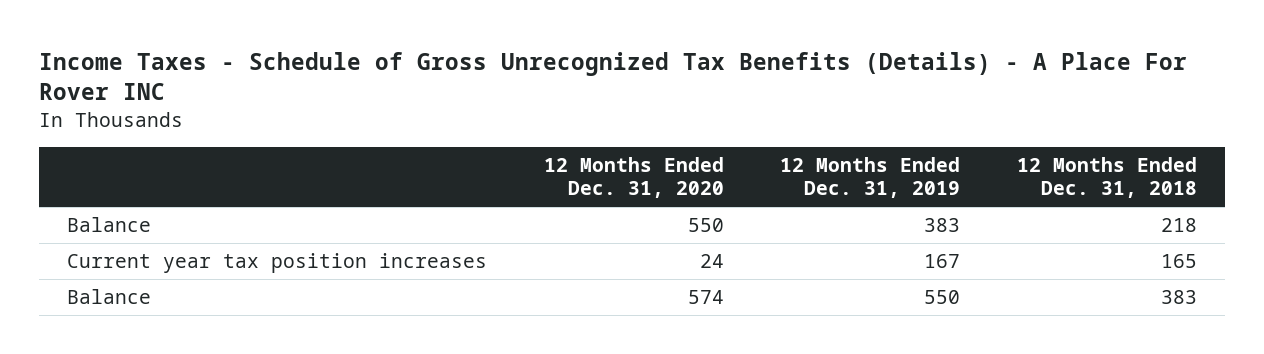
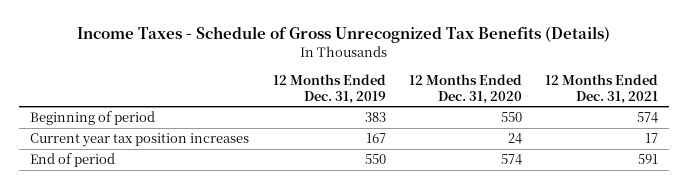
- Income Taxes - Schedule of Gross Unrecognized Tax Benefits (Details) - A Place For Rover INC
+ Income Taxes - Schedule of Gross Unrecognized Tax Benefits (Details)
- | 12 Months Ended Dec. 31, 2020 | 12 Months Ended Dec. 31, 2019 | 12 Months Ended Dec. 31, 2018
+ | 12 Months Ended Dec. 31, 2019 | 12 Months Ended Dec. 31, 2020 | 12 Months Ended Dec. 31, 2021
- Balance | 550 | 383 | 218
+ Beginning of period | 383 | 550 | 574
- Balance | 574 | 550 | 383
+ End of period | 550 | 574 | 591

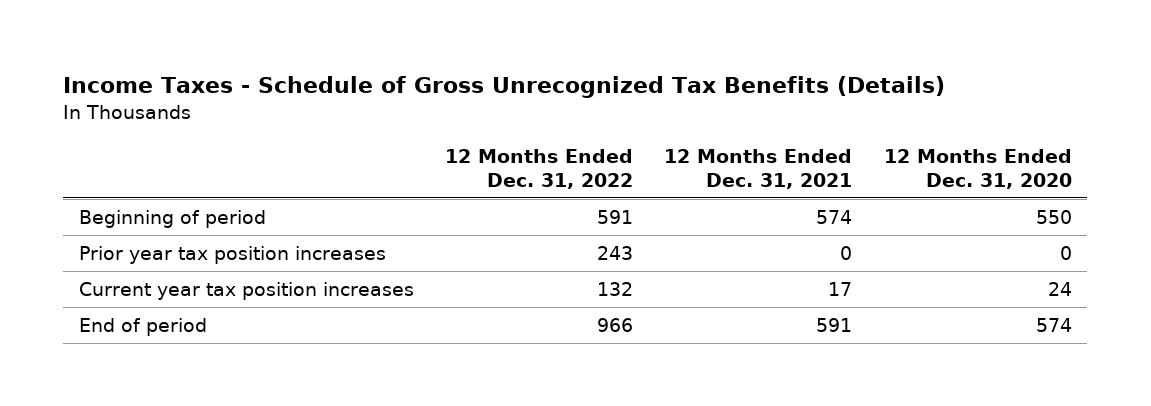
- | 12 Months Ended Dec. 31, 2019 | 12 Months Ended Dec. 31, 2020 | 12 Months Ended Dec. 31, 2021
+ | 12 Months Ended Dec. 31, 2022 | 12 Months Ended Dec. 31, 2021 | 12 Months Ended Dec. 31, 2020
+ Prior year tax position increases | 243 | 0 | 0

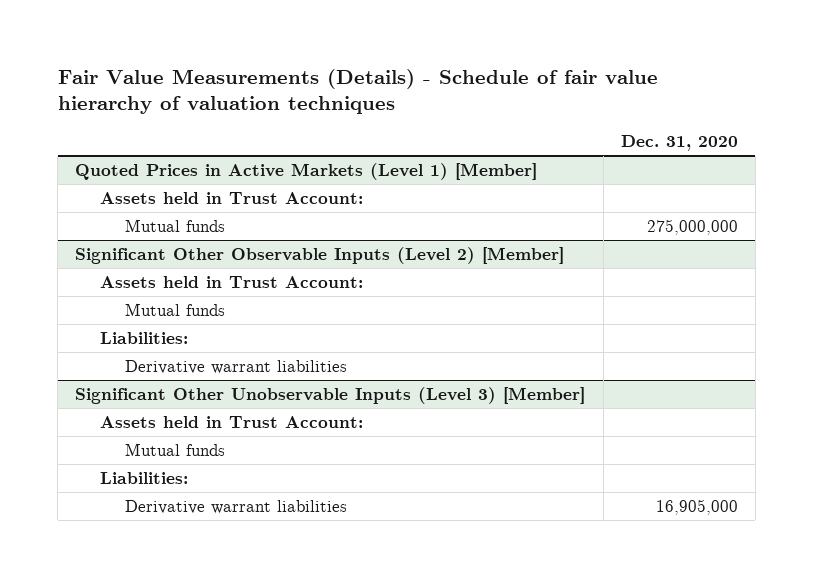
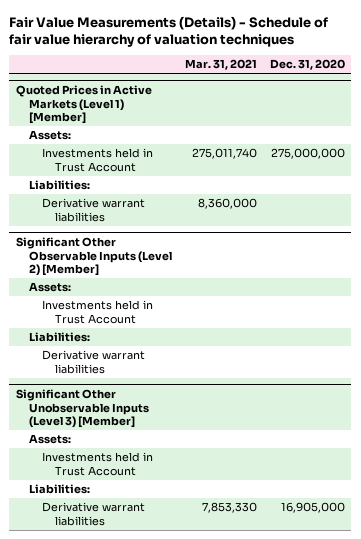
- | Dec. 31, 2020
+ | Mar. 31, 2021 | Dec. 31, 2020
@ Quoted Prices in Active Markets (Level 1) [Member]
- Assets held in Trust Account:
- Mutual funds | 275,000,000
+ Assets:
+ Investments held in Trust Account | 275,011,740 | 275,000,000
+ Liabilities:
+ Derivative warrant liabilities | 8,360,000 |
@ Significant Other Observable Inputs (Level 2) [Member]
- Assets held in Trust Account:
- Mutual funds
+ Assets:
+ Investments held in Trust Account
@ Significant Other Unobservable Inputs (Level 3) [Member]
- Assets held in Trust Account:
- Mutual funds
+ Assets:
+ Investments held in Trust Account

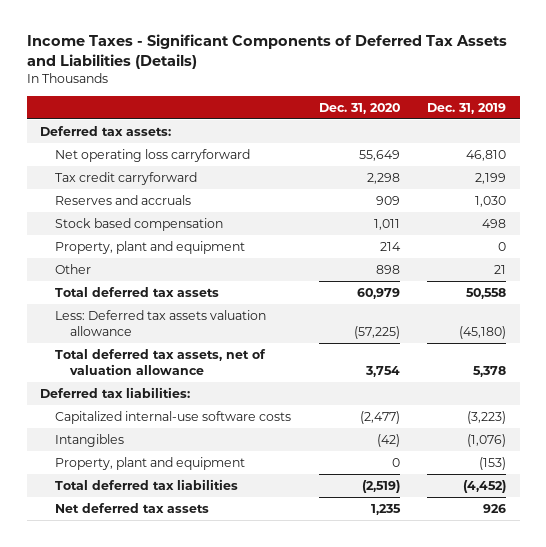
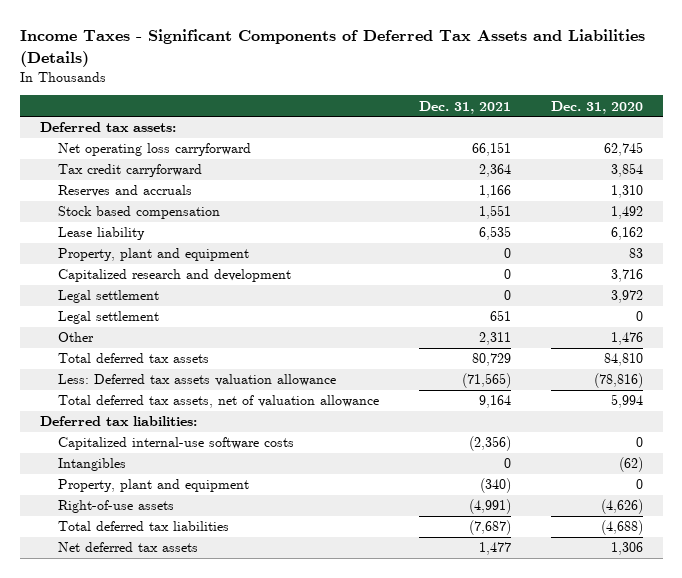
- | Dec. 31, 2020 | Dec. 31, 2019
+ | Dec. 31, 2021 | Dec. 31, 2020
- Net operating loss carryforward | 55,649 | 46,810
- Tax credit carryforward | 2,298 | 2,199
- Reserves and accruals | 909 | 1,030
- Stock based compensation | 1,011 | 498
- Property, plant and equipment | 214 | 0
- Other | 898 | 21
- Total deferred tax assets | 60,979 | 50,558
- Less: Deferred tax assets valuation allowance | (57,225) | (45,180)
- Total deferred tax assets, net of valuation allowance | 3,754 | 5,378
+ Net operating loss carryforward | 66,151 | 62,745
+ Tax credit carryforward | 2,364 | 3,854
+ Reserves and accruals | 1,166 | 1,310
+ Stock based compensation | 1,551 | 1,492
+ Lease liability | 6,535 | 6,162
+ Property, plant and equipment | 0 | 83
+ Capitalized research and development | 0 | 3,716
+ Legal settlement | 0 | 3,972
+ Legal settlement | 651 | 0
+ Other | 2,311 | 1,476
+ Total deferred tax assets | 80,729 | 84,810
+ Less: Deferred tax assets valuation allowance | (71,565) | (78,816)
+ Total deferred tax assets, net of valuation allowance | 9,164 | 5,994
- Capitalized internal-use software costs | (2,477) | (3,223)
- Intangibles | (42) | (1,076)
+ Capitalized internal-use software costs | (2,356) | 0
+ Intangibles | 0 | (62)
- Total deferred tax liabilities | (2,519) | (4,452)
- Net deferred tax assets | 1,235 | 926
+ Right-of-use assets | (4,991) | (4,626)
+ Total deferred tax liabilities | (7,687) | (4,688)
+ Net deferred tax assets | 1,477 | 1,306

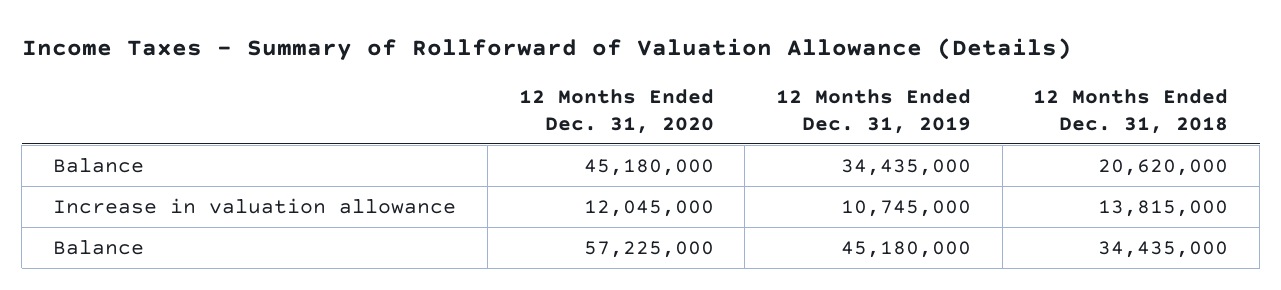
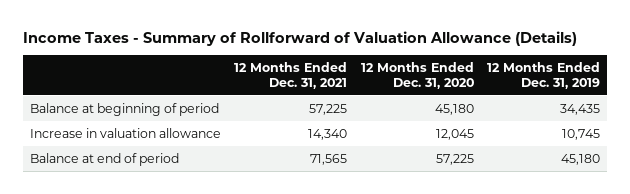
- | 12 Months Ended Dec. 31, 2020 | 12 Months Ended Dec. 31, 2019 | 12 Months Ended Dec. 31, 2018
+ | 12 Months Ended Dec. 31, 2021 | 12 Months Ended Dec. 31, 2020 | 12 Months Ended Dec. 31, 2019
- Balance | 45,180,000 | 34,435,000 | 20,620,000
- Increase in valuation allowance | 12,045,000 | 10,745,000 | 13,815,000
- Balance | 57,225,000 | 45,180,000 | 34,435,000
+ Balance at beginning of period | 57,225 | 45,180 | 34,435
+ Increase in valuation allowance | 14,340 | 12,045 | 10,745
+ Balance at end of period | 71,565 | 57,225 | 45,180

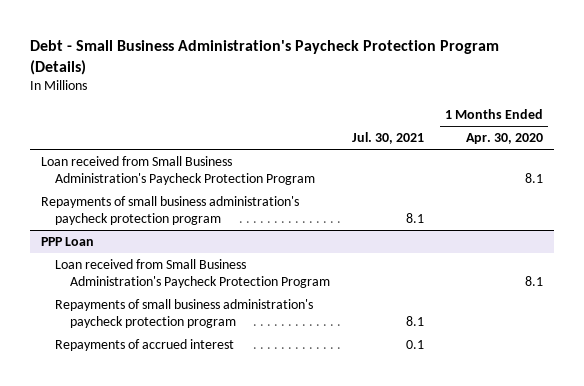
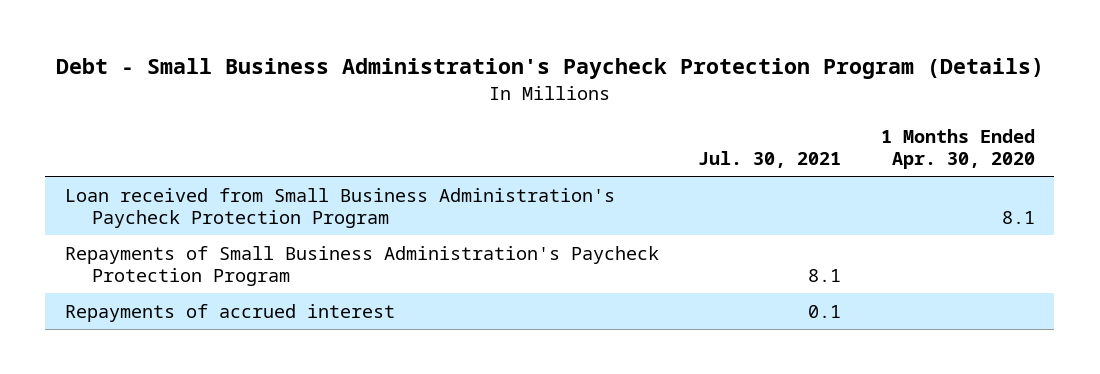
- Repayments of small business administration's paycheck protection program | 8.1 |
- PPP Loan
- Loan received from Small Business Administration's Paycheck Protection Program | | 8.1
- Repayments of small business administration's paycheck protection program | 8.1 |
+ Repayments of Small Business Administration's Paycheck Protection Program | 8.1 |

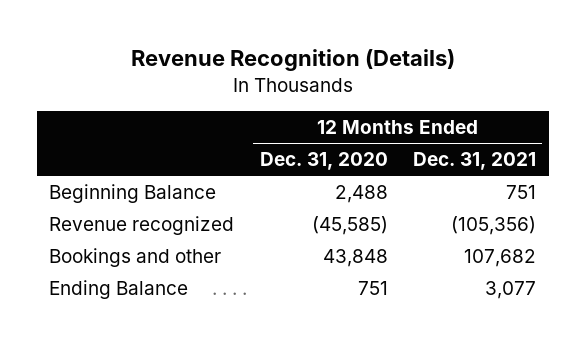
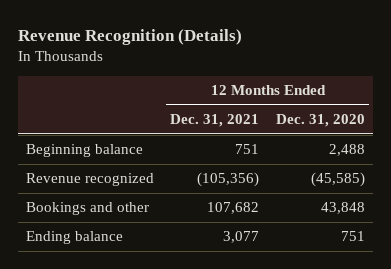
- | 12 Months Ended Dec. 31, 2020 | 12 Months Ended Dec. 31, 2021
+ | 12 Months Ended Dec. 31, 2021 | 12 Months Ended Dec. 31, 2020
- Beginning Balance | 2,488 | 751
+ Beginning balance | 751 | 2,488
- Ending Balance | 751 | 3,077
+ Ending balance | 3,077 | 751

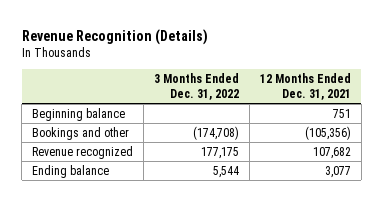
- | 12 Months Ended Dec. 31, 2021 | 12 Months Ended Dec. 31, 2020
+ | 3 Months Ended Dec. 31, 2022 | 12 Months Ended Dec. 31, 2021
- Revenue recognized | (105,356) | (45,585)
- Bookings and other | 107,682 | 43,848
+ Bookings and other | (174,708) | (105,356)
+ Revenue recognized | 177,175 | 107,682

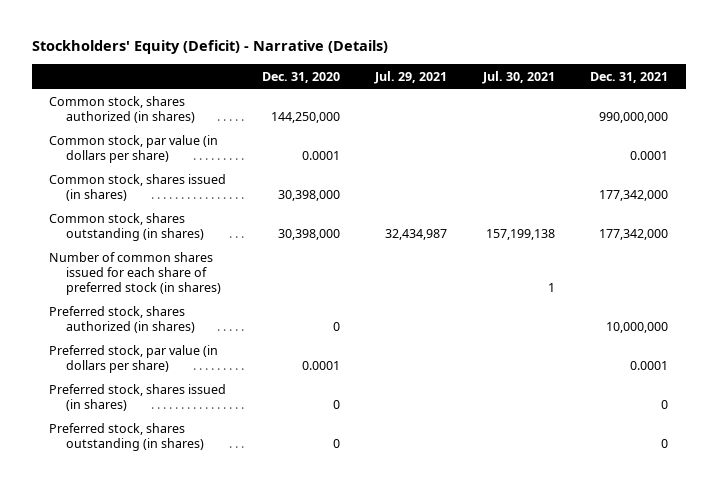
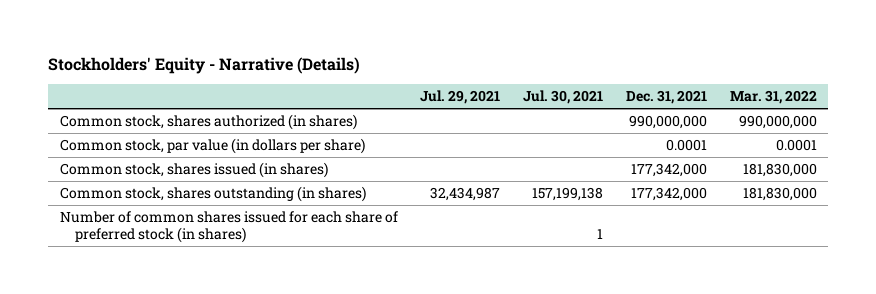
- Stockholders' Equity (Deficit) - Narrative (Details)
+ Stockholders' Equity - Narrative (Details)
- | Dec. 31, 2020 | Jul. 29, 2021 | Jul. 30, 2021 | Dec. 31, 2021
+ | Jul. 29, 2021 | Jul. 30, 2021 | Dec. 31, 2021 | Mar. 31, 2022
- Preferred stock, shares authorized (in shares) | 0 | | | 10,000,000
- Preferred stock, par value (in dollars per share) | 0.0001 | | | 0.0001
- Preferred stock, shares issued (in shares) | 0 | | | 0
- Preferred stock, shares outstanding (in shares) | 0 | | | 0

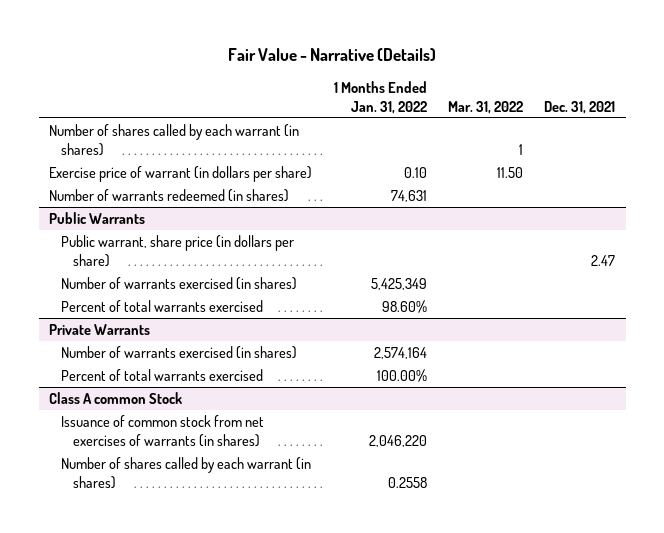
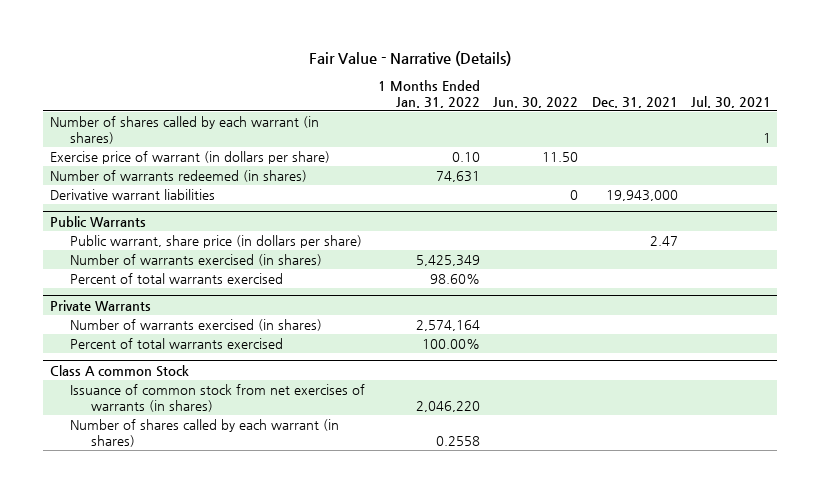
- | 1 Months Ended Jan. 31, 2022 | Mar. 31, 2022 | Dec. 31, 2021
+ | 1 Months Ended Jan. 31, 2022 | Jun. 30, 2022 | Dec. 31, 2021 | Jul. 30, 2021
+ Derivative warrant liabilities | | 0 | 19,943,000 |

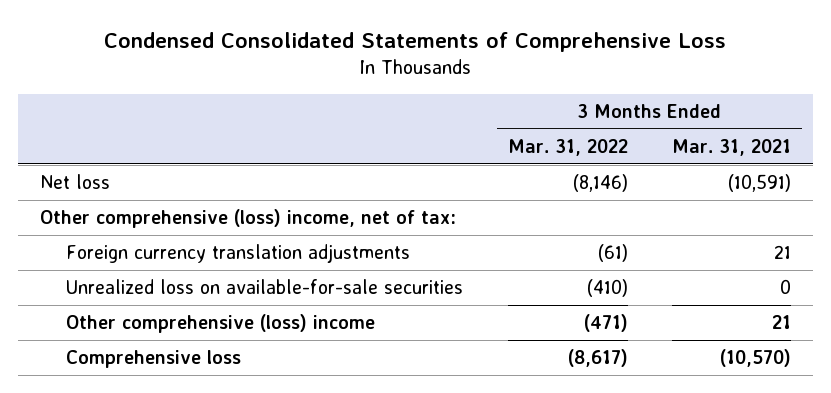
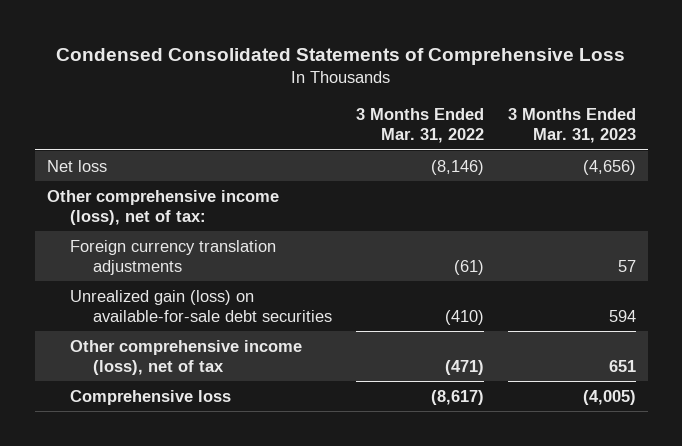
- | 3 Months Ended Mar. 31, 2022 | 3 Months Ended Mar. 31, 2021
+ | 3 Months Ended Mar. 31, 2022 | 3 Months Ended Mar. 31, 2023
- Other comprehensive (loss) income, net of tax:
+ Other comprehensive income (loss), net of tax:
- Unrealized loss on available-for-sale securities | (410) | 0
- Other comprehensive (loss) income | (471) | 21
+ Unrealized gain (loss) on available-for-sale debt securities | (410) | 594
+ Other comprehensive income (loss), net of tax | (471) | 651

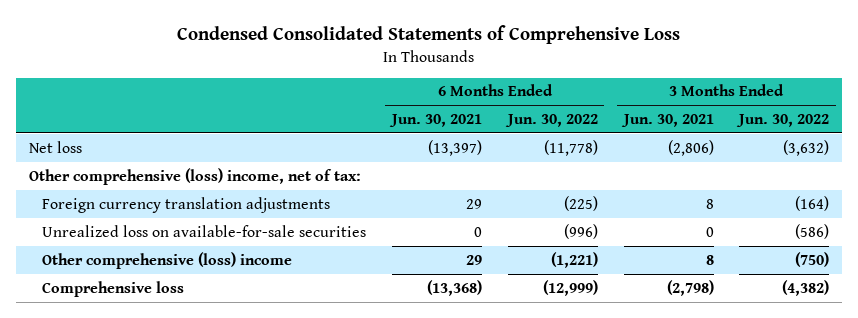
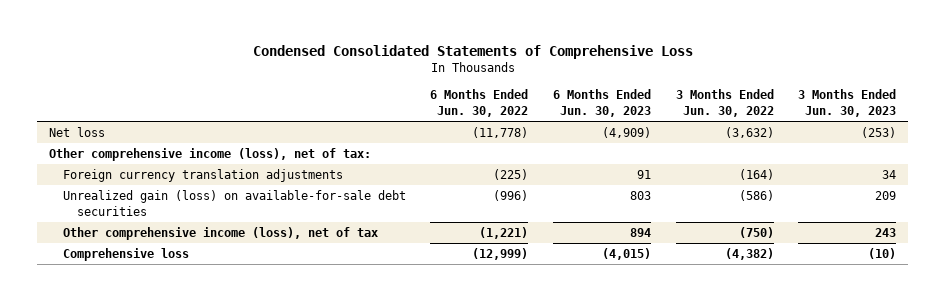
- | 6 Months Ended Jun. 30, 2021 | 6 Months Ended Jun. 30, 2022 | 3 Months Ended Jun. 30, 2021 | 3 Months Ended Jun. 30, 2022
+ | 6 Months Ended Jun. 30, 2022 | 6 Months Ended Jun. 30, 2023 | 3 Months Ended Jun. 30, 2022 | 3 Months Ended Jun. 30, 2023
- Other comprehensive (loss) income, net of tax:
+ Other comprehensive income (loss), net of tax:
- Unrealized loss on available-for-sale securities | 0 | (996) | 0 | (586)
- Other comprehensive (loss) income | 29 | (1,221) | 8 | (750)
+ Unrealized gain (loss) on available-for-sale debt securities | (996) | 803 | (586) | 209
+ Other comprehensive income (loss), net of tax | (1,221) | 894 | (750) | 243

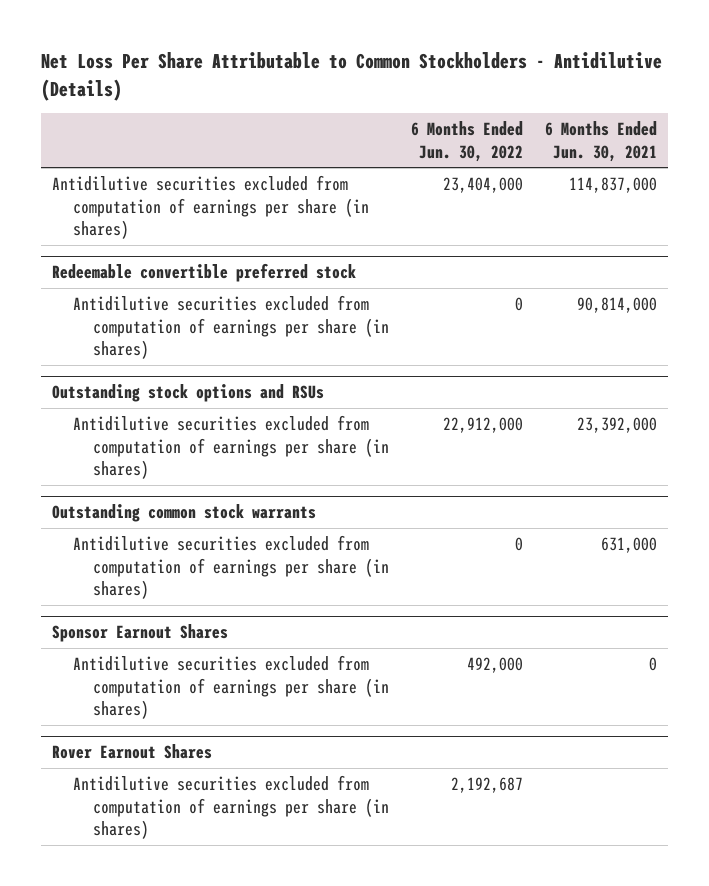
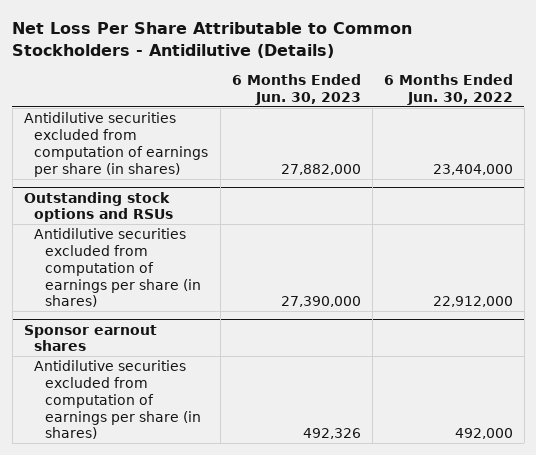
- | 6 Months Ended Jun. 30, 2022 | 6 Months Ended Jun. 30, 2021
+ | 6 Months Ended Jun. 30, 2023 | 6 Months Ended Jun. 30, 2022
- Redeemable convertible preferred stock
- Antidilutive securities excluded from computation of earnings per share (in shares) | 0 | 90,814,000
- Outstanding common stock warrants
- Antidilutive securities excluded from computation of earnings per share (in shares) | 0 | 631,000
- Sponsor Earnout Shares
+ Sponsor earnout shares
- Rover Earnout Shares
- Antidilutive securities excluded from computation of earnings per share (in shares) | 2,192,687 |

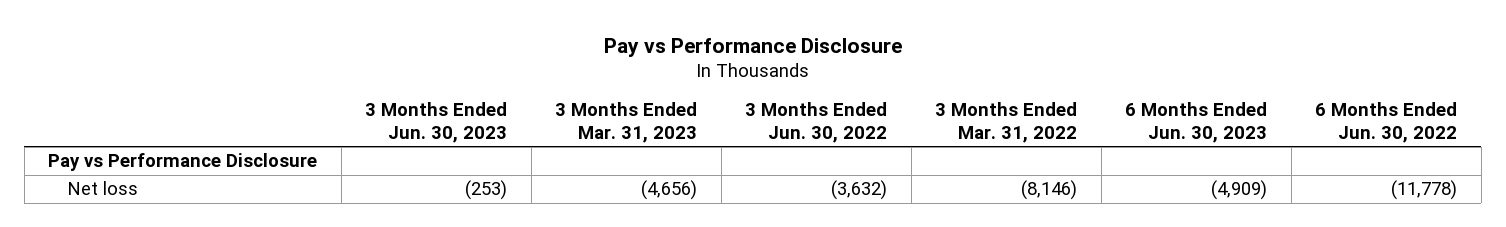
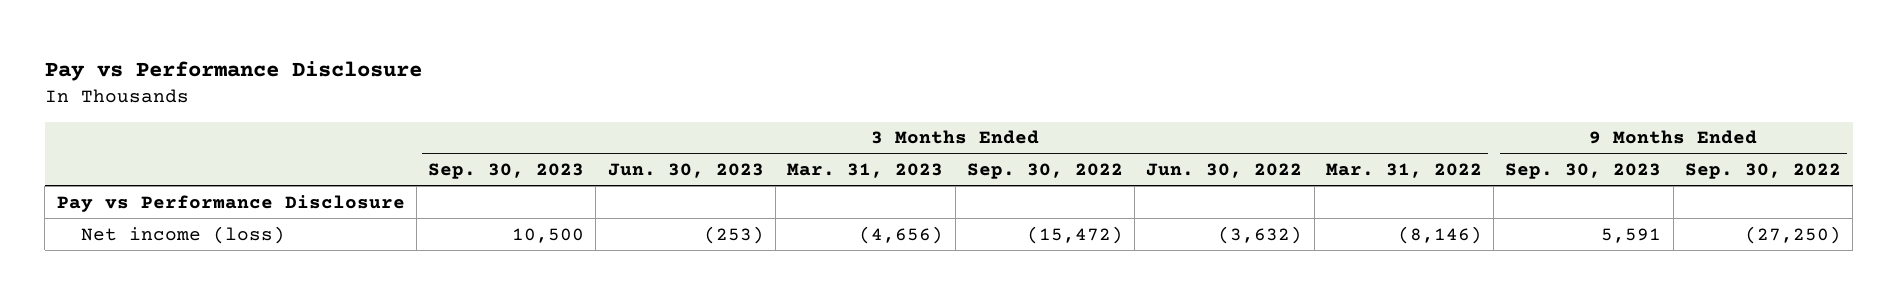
- | 3 Months Ended Jun. 30, 2023 | 3 Months Ended Mar. 31, 2023 | 3 Months Ended Jun. 30, 2022 | 3 Months Ended Mar. 31, 2022 | 6 Months Ended Jun. 30, 2023 | 6 Months Ended Jun. 30, 2022
+ | 3 Months Ended Sep. 30, 2023 | 3 Months Ended Jun. 30, 2023 | 3 Months Ended Mar. 31, 2023 | 3 Months Ended Sep. 30, 2022 | 3 Months Ended Jun. 30, 2022 | 3 Months Ended Mar. 31, 2022 | 9 Months Ended Sep. 30, 2023 | 9 Months Ended Sep. 30, 2022
- Net loss | (253) | (4,656) | (3,632) | (8,146) | (4,909) | (11,778)
+ Net income (loss) | 10,500 | (253) | (4,656) | (15,472) | (3,632) | (8,146) | 5,591 | (27,250)

